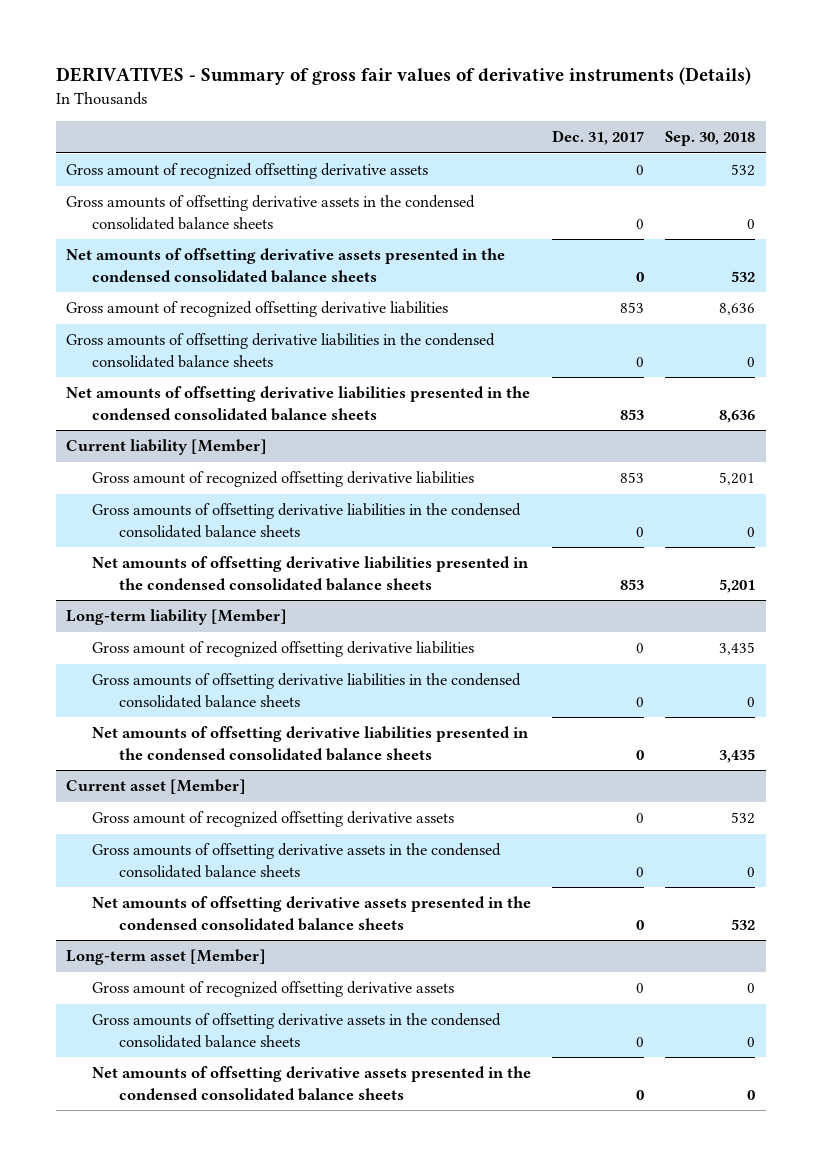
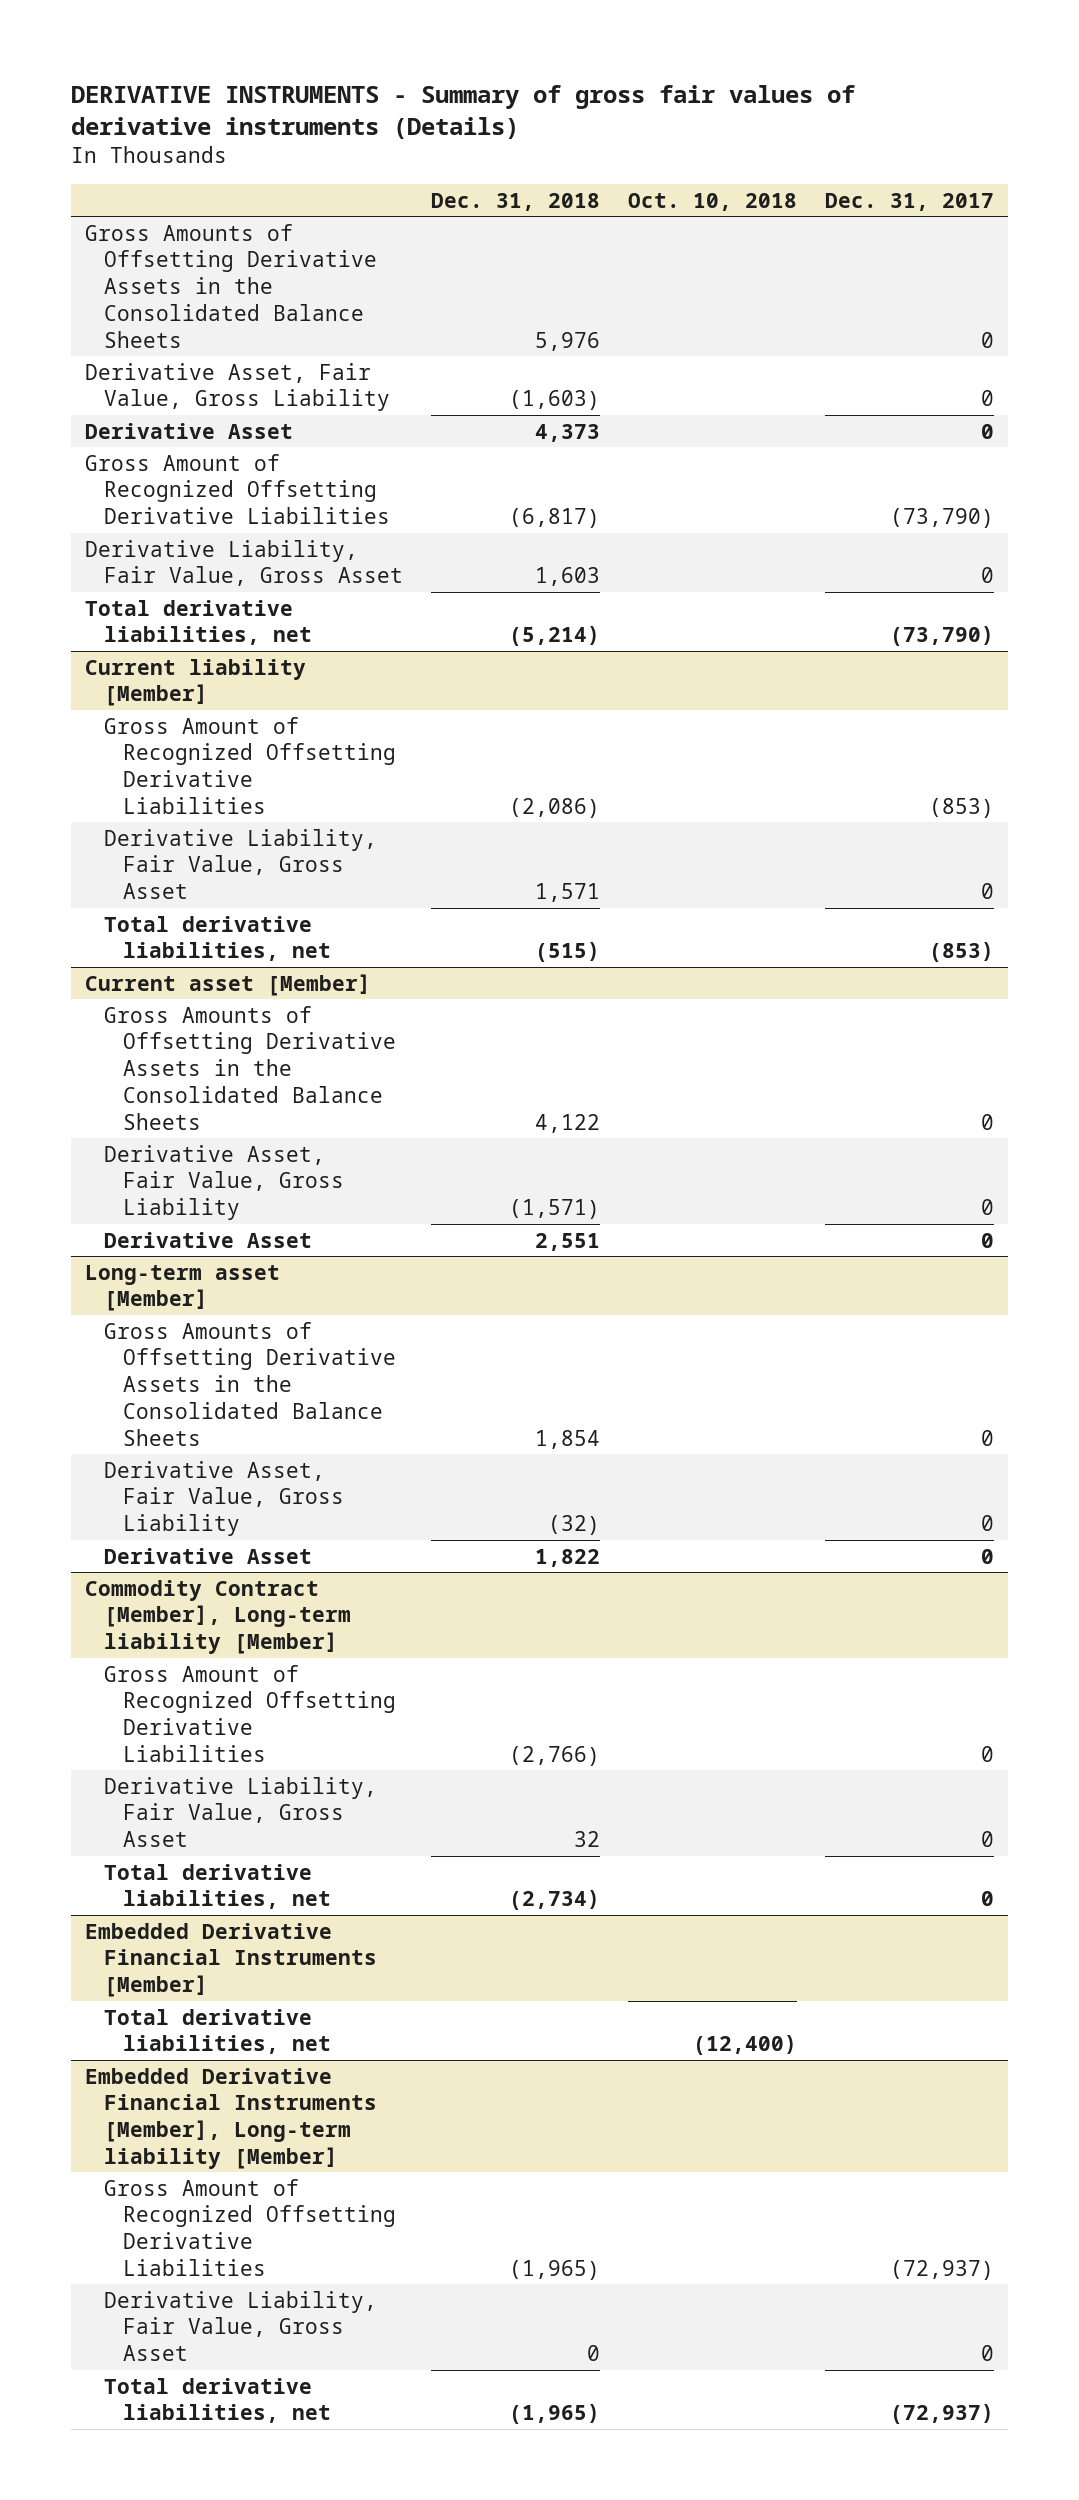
- DERIVATIVES - Summary of gross fair values of derivative instruments (Details)
+ DERIVATIVE INSTRUMENTS - Summary of gross fair values of derivative instruments (Details)
- | Dec. 31, 2017 | Sep. 30, 2018
+ | Dec. 31, 2018 | Oct. 10, 2018 | Dec. 31, 2017
- Gross amount of recognized offsetting derivative assets | 0 | 532
- Gross amounts of offsetting derivative assets in the condensed consolidated balance sheets | 0 | 0
- Net amounts of offsetting derivative assets presented in the condensed consolidated balance sheets | 0 | 532
- Gross amount of recognized offsetting derivative liabilities | 853 | 8,636
- Gross amounts of offsetting derivative liabilities in the condensed consolidated balance sheets | 0 | 0
- Net amounts of offsetting derivative liabilities presented in the condensed consolidated balance sheets | 853 | 8,636
+ Gross Amounts of Offsetting Derivative Assets in the Consolidated Balance Sheets | 5,976 | | 0
+ Derivative Asset, Fair Value, Gross Liability | (1,603) | | 0
+ Derivative Asset | 4,373 | | 0
+ Gross Amount of Recognized Offsetting Derivative Liabilities | (6,817) | | (73,790)
+ Derivative Liability, Fair Value, Gross Asset | 1,603 | | 0
+ Total derivative liabilities, net | (5,214) | | (73,790)
@ Current liability [Member]
- Gross amount of recognized offsetting derivative liabilities | 853 | 5,201
- Gross amounts of offsetting derivative liabilities in the condensed consolidated balance sheets | 0 | 0
- Net amounts of offsetting derivative liabilities presented in the condensed consolidated balance sheets | 853 | 5,201
- Long-term liability [Member]
- Gross amount of recognized offsetting derivative liabilities | 0 | 3,435
- Gross amounts of offsetting derivative liabilities in the condensed consolidated balance sheets | 0 | 0
- Net amounts of offsetting derivative liabilities presented in the condensed consolidated balance sheets | 0 | 3,435
@ Current liability [Member]
+ Gross Amount of Recognized Offsetting Derivative Liabilities | (2,086) | | (853)
+ Derivative Liability, Fair Value, Gross Asset | 1,571 | | 0
+ Total derivative liabilities, net | (515) | | (853)
@ Current asset [Member]
- Gross amount of recognized offsetting derivative assets | 0 | 532
- Gross amounts of offsetting derivative assets in the condensed consolidated balance sheets | 0 | 0
- Net amounts of offsetting derivative assets presented in the condensed consolidated balance sheets | 0 | 532
+ Gross Amounts of Offsetting Derivative Assets in the Consolidated Balance Sheets | 4,122 | | 0
+ Derivative Asset, Fair Value, Gross Liability | (1,571) | | 0
+ Derivative Asset | 2,551 | | 0
@ Long-term asset [Member]
- Gross amount of recognized offsetting derivative assets | 0 | 0
- Gross amounts of offsetting derivative assets in the condensed consolidated balance sheets | 0 | 0
- Net amounts of offsetting derivative assets presented in the condensed consolidated balance sheets | 0 | 0
+ Gross Amounts of Offsetting Derivative Assets in the Consolidated Balance Sheets | 1,854 | | 0
+ Derivative Asset, Fair Value, Gross Liability | (32) | | 0
+ Derivative Asset | 1,822 | | 0
+ Commodity Contract [Member], Long-term liability [Member]
+ Gross Amount of Recognized Offsetting Derivative Liabilities | (2,766) | | 0
+ Derivative Liability, Fair Value, Gross Asset | 32 | | 0
+ Total derivative liabilities, net | (2,734) | | 0
+ Embedded Derivative Financial Instruments [Member]
+ Total derivative liabilities, net | | (12,400) |
+ Embedded Derivative Financial Instruments [Member], Long-term liability [Member]
+ Gross Amount of Recognized Offsetting Derivative Liabilities | (1,965) | | (72,937)
+ Derivative Liability, Fair Value, Gross Asset | 0 | | 0
+ Total derivative liabilities, net | (1,965) | | (72,937)

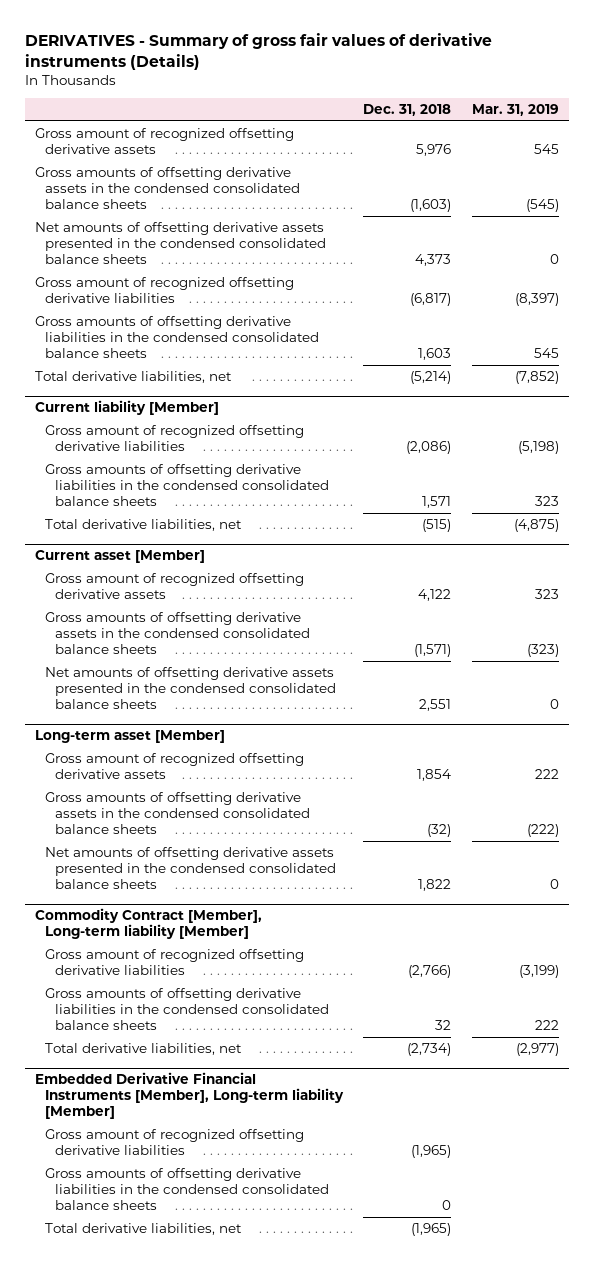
- DERIVATIVE INSTRUMENTS - Summary of gross fair values of derivative instruments (Details)
+ DERIVATIVES - Summary of gross fair values of derivative instruments (Details)
- | Dec. 31, 2018 | Oct. 10, 2018 | Dec. 31, 2017
+ | Dec. 31, 2018 | Mar. 31, 2019
- Gross Amounts of Offsetting Derivative Assets in the Consolidated Balance Sheets | 5,976 | | 0
- Derivative Asset, Fair Value, Gross Liability | (1,603) | | 0
- Derivative Asset | 4,373 | | 0
- Gross Amount of Recognized Offsetting Derivative Liabilities | (6,817) | | (73,790)
- Derivative Liability, Fair Value, Gross Asset | 1,603 | | 0
+ Gross amount of recognized offsetting derivative assets | 5,976 | 545
+ Gross amounts of offsetting derivative assets in the condensed consolidated balance sheets | (1,603) | (545)
+ Net amounts of offsetting derivative assets presented in the condensed consolidated balance sheets | 4,373 | 0
+ Gross amount of recognized offsetting derivative liabilities | (6,817) | (8,397)
+ Gross amounts of offsetting derivative liabilities in the condensed consolidated balance sheets | 1,603 | 545
@ Current liability [Member]
- Gross Amount of Recognized Offsetting Derivative Liabilities | (2,086) | | (853)
- Derivative Liability, Fair Value, Gross Asset | 1,571 | | 0
+ Gross amount of recognized offsetting derivative liabilities | (2,086) | (5,198)
+ Gross amounts of offsetting derivative liabilities in the condensed consolidated balance sheets | 1,571 | 323
@ Current asset [Member]
- Gross Amounts of Offsetting Derivative Assets in the Consolidated Balance Sheets | 4,122 | | 0
- Derivative Asset, Fair Value, Gross Liability | (1,571) | | 0
- Derivative Asset | 2,551 | | 0
+ Gross amount of recognized offsetting derivative assets | 4,122 | 323
+ Gross amounts of offsetting derivative assets in the condensed consolidated balance sheets | (1,571) | (323)
+ Net amounts of offsetting derivative assets presented in the condensed consolidated balance sheets | 2,551 | 0
@ Long-term asset [Member]
- Gross Amounts of Offsetting Derivative Assets in the Consolidated Balance Sheets | 1,854 | | 0
- Derivative Asset, Fair Value, Gross Liability | (32) | | 0
- Derivative Asset | 1,822 | | 0
+ Gross amount of recognized offsetting derivative assets | 1,854 | 222
+ Gross amounts of offsetting derivative assets in the condensed consolidated balance sheets | (32) | (222)
+ Net amounts of offsetting derivative assets presented in the condensed consolidated balance sheets | 1,822 | 0
@ Commodity Contract [Member], Long-term liability [Member]
- Gross Amount of Recognized Offsetting Derivative Liabilities | (2,766) | | 0
- Derivative Liability, Fair Value, Gross Asset | 32 | | 0
+ Gross amount of recognized offsetting derivative liabilities | (2,766) | (3,199)
+ Gross amounts of offsetting derivative liabilities in the condensed consolidated balance sheets | 32 | 222
- Embedded Derivative Financial Instruments [Member]
- Total derivative liabilities, net | | (12,400) |
@ Embedded Derivative Financial Instruments [Member], Long-term liability [Member]
- Gross Amount of Recognized Offsetting Derivative Liabilities | (1,965) | | (72,937)
- Derivative Liability, Fair Value, Gross Asset | 0 | | 0
+ Gross amount of recognized offsetting derivative liabilities | (1,965) |
+ Gross amounts of offsetting derivative liabilities in the condensed consolidated balance sheets | 0 |

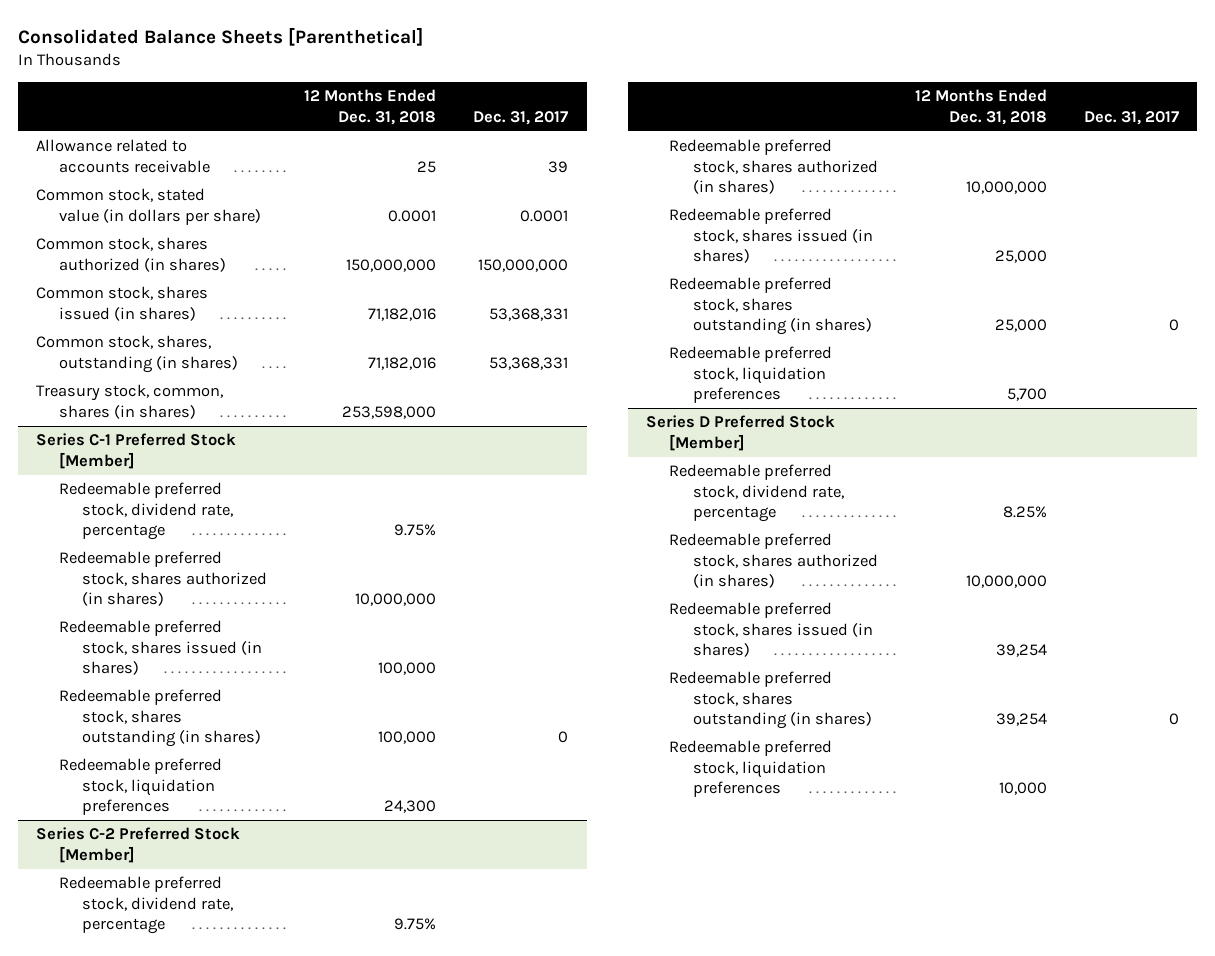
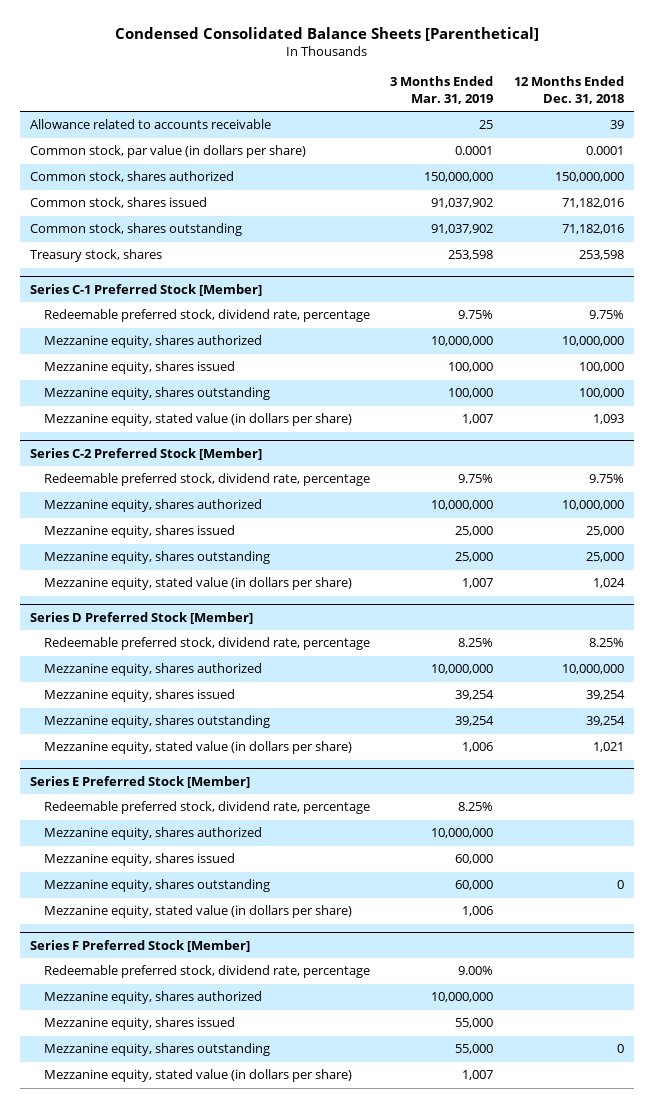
- Consolidated Balance Sheets [Parenthetical]
+ Condensed Consolidated Balance Sheets [Parenthetical]
- | 12 Months Ended Dec. 31, 2018 | Dec. 31, 2017
+ | 3 Months Ended Mar. 31, 2019 | 12 Months Ended Dec. 31, 2018
- Allowance related to accounts receivable | 25 | 39
- Common stock, stated value (in dollars per share) | 0.0001 | 0.0001
- Common stock, shares authorized (in shares) | 150,000,000 | 150,000,000
- Common stock, shares issued (in shares) | 71,182,016 | 53,368,331
- Common stock, shares, outstanding (in shares) | 71,182,016 | 53,368,331
- Treasury stock, common, shares (in shares) | 253,598,000 |
+ Allowance related to accounts receivable | 25 | 39
+ Common stock, par value (in dollars per share) | 0.0001 | 0.0001
+ Common stock, shares authorized | 150,000,000 | 150,000,000
+ Common stock, shares issued | 91,037,902 | 71,182,016
+ Common stock, shares outstanding | 91,037,902 | 71,182,016
+ Treasury stock, shares | 253,598 | 253,598
@ Series C-1 Preferred Stock [Member]
- Redeemable preferred stock, shares authorized (in shares) | 10,000,000 |
- Redeemable preferred stock, shares issued (in shares) | 100,000 |
- Redeemable preferred stock, shares outstanding (in shares) | 100,000 | 0
- Redeemable preferred stock, liquidation preferences | 24,300 |
+ Mezzanine equity, shares authorized | 10,000,000 | 10,000,000
+ Mezzanine equity, shares issued | 100,000 | 100,000
+ Mezzanine equity, shares outstanding | 100,000 | 100,000
+ Mezzanine equity, stated value (in dollars per share) | 1,007 | 1,093
@ Series C-2 Preferred Stock [Member]
- Redeemable preferred stock, shares authorized (in shares) | 10,000,000 |
- Redeemable preferred stock, shares issued (in shares) | 25,000 |
- Redeemable preferred stock, shares outstanding (in shares) | 25,000 | 0
- Redeemable preferred stock, liquidation preferences | 5,700 |
+ Mezzanine equity, shares authorized | 10,000,000 | 10,000,000
+ Mezzanine equity, shares issued | 25,000 | 25,000
+ Mezzanine equity, shares outstanding | 25,000 | 25,000
+ Mezzanine equity, stated value (in dollars per share) | 1,007 | 1,024
@ Series D Preferred Stock [Member]
- Redeemable preferred stock, shares authorized (in shares) | 10,000,000 |
- Redeemable preferred stock, shares issued (in shares) | 39,254 |
- Redeemable preferred stock, shares outstanding (in shares) | 39,254 | 0
- Redeemable preferred stock, liquidation preferences | 10,000 |
+ Mezzanine equity, shares authorized | 10,000,000 | 10,000,000
+ Mezzanine equity, shares issued | 39,254 | 39,254
+ Mezzanine equity, shares outstanding | 39,254 | 39,254
+ Mezzanine equity, stated value (in dollars per share) | 1,006 | 1,021
+ Series E Preferred Stock [Member]
+ Redeemable preferred stock, dividend rate, percentage | 8.25% |
+ Mezzanine equity, shares authorized | 10,000,000 |
+ Mezzanine equity, shares issued | 60,000 |
+ Mezzanine equity, shares outstanding | 60,000 | 0
+ Mezzanine equity, stated value (in dollars per share) | 1,006 |
+ Series F Preferred Stock [Member]
+ Redeemable preferred stock, dividend rate, percentage | 9.00% |
+ Mezzanine equity, shares authorized | 10,000,000 |
+ Mezzanine equity, shares issued | 55,000 |
+ Mezzanine equity, shares outstanding | 55,000 | 0
+ Mezzanine equity, stated value (in dollars per share) | 1,007 |

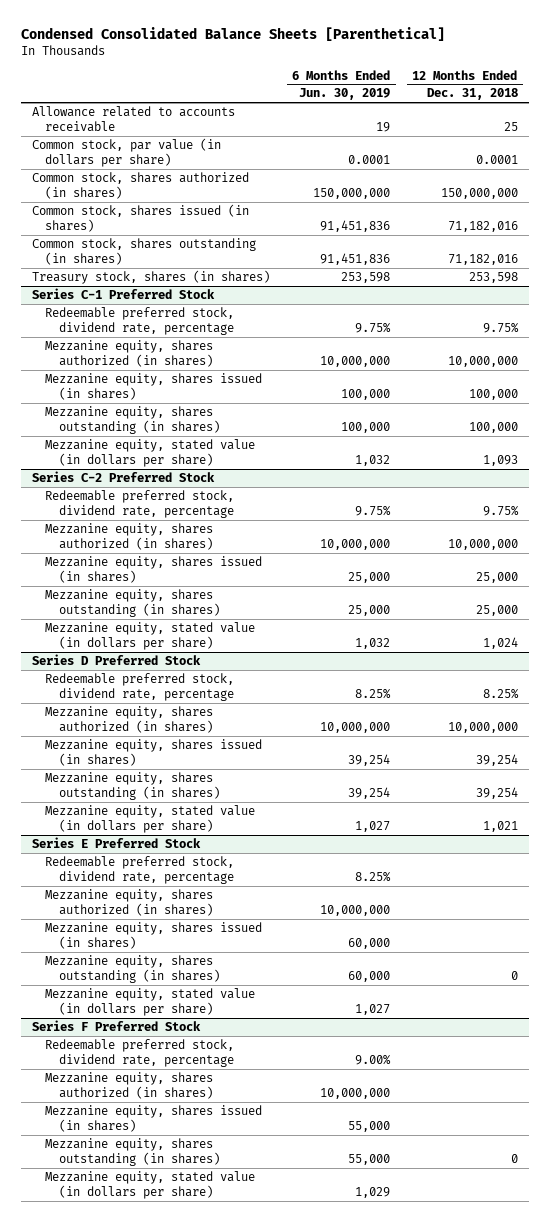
- | 3 Months Ended Mar. 31, 2019 | 12 Months Ended Dec. 31, 2018
+ | 6 Months Ended Jun. 30, 2019 | 12 Months Ended Dec. 31, 2018
- Allowance related to accounts receivable | 25 | 39
+ Allowance related to accounts receivable | 19 | 25
- Common stock, shares authorized | 150,000,000 | 150,000,000
- Common stock, shares issued | 91,037,902 | 71,182,016
- Common stock, shares outstanding | 91,037,902 | 71,182,016
- Treasury stock, shares | 253,598 | 253,598
- Series C-1 Preferred Stock [Member]
+ Common stock, shares authorized (in shares) | 150,000,000 | 150,000,000
+ Common stock, shares issued (in shares) | 91,451,836 | 71,182,016
+ Common stock, shares outstanding (in shares) | 91,451,836 | 71,182,016
+ Treasury stock, shares (in shares) | 253,598 | 253,598
+ Series C-1 Preferred Stock
- Mezzanine equity, shares authorized | 10,000,000 | 10,000,000
- Mezzanine equity, shares issued | 100,000 | 100,000
- Mezzanine equity, shares outstanding | 100,000 | 100,000
+ Mezzanine equity, shares authorized (in shares) | 10,000,000 | 10,000,000
+ Mezzanine equity, shares issued (in shares) | 100,000 | 100,000
+ Mezzanine equity, shares outstanding (in shares) | 100,000 | 100,000
- Series C-2 Preferred Stock [Member]
+ Series C-2 Preferred Stock
- Mezzanine equity, shares authorized | 10,000,000 | 10,000,000
- Mezzanine equity, shares issued | 25,000 | 25,000
- Mezzanine equity, shares outstanding | 25,000 | 25,000
+ Mezzanine equity, shares authorized (in shares) | 10,000,000 | 10,000,000
+ Mezzanine equity, shares issued (in shares) | 25,000 | 25,000
+ Mezzanine equity, shares outstanding (in shares) | 25,000 | 25,000
- Series D Preferred Stock [Member]
+ Series D Preferred Stock
- Mezzanine equity, shares authorized | 10,000,000 | 10,000,000
- Mezzanine equity, shares issued | 39,254 | 39,254
- Mezzanine equity, shares outstanding | 39,254 | 39,254
+ Mezzanine equity, shares authorized (in shares) | 10,000,000 | 10,000,000
+ Mezzanine equity, shares issued (in shares) | 39,254 | 39,254
+ Mezzanine equity, shares outstanding (in shares) | 39,254 | 39,254
- Series E Preferred Stock [Member]
+ Series E Preferred Stock
- Mezzanine equity, shares authorized | 10,000,000 |
- Mezzanine equity, shares issued | 60,000 |
- Mezzanine equity, shares outstanding | 60,000 | 0
+ Mezzanine equity, shares authorized (in shares) | 10,000,000 |
+ Mezzanine equity, shares issued (in shares) | 60,000 |
+ Mezzanine equity, shares outstanding (in shares) | 60,000 | 0
- Series F Preferred Stock [Member]
+ Series F Preferred Stock
- Mezzanine equity, shares authorized | 10,000,000 |
- Mezzanine equity, shares issued | 55,000 |
- Mezzanine equity, shares outstanding | 55,000 | 0
+ Mezzanine equity, shares authorized (in shares) | 10,000,000 |
+ Mezzanine equity, shares issued (in shares) | 55,000 |
+ Mezzanine equity, shares outstanding (in shares) | 55,000 | 0

